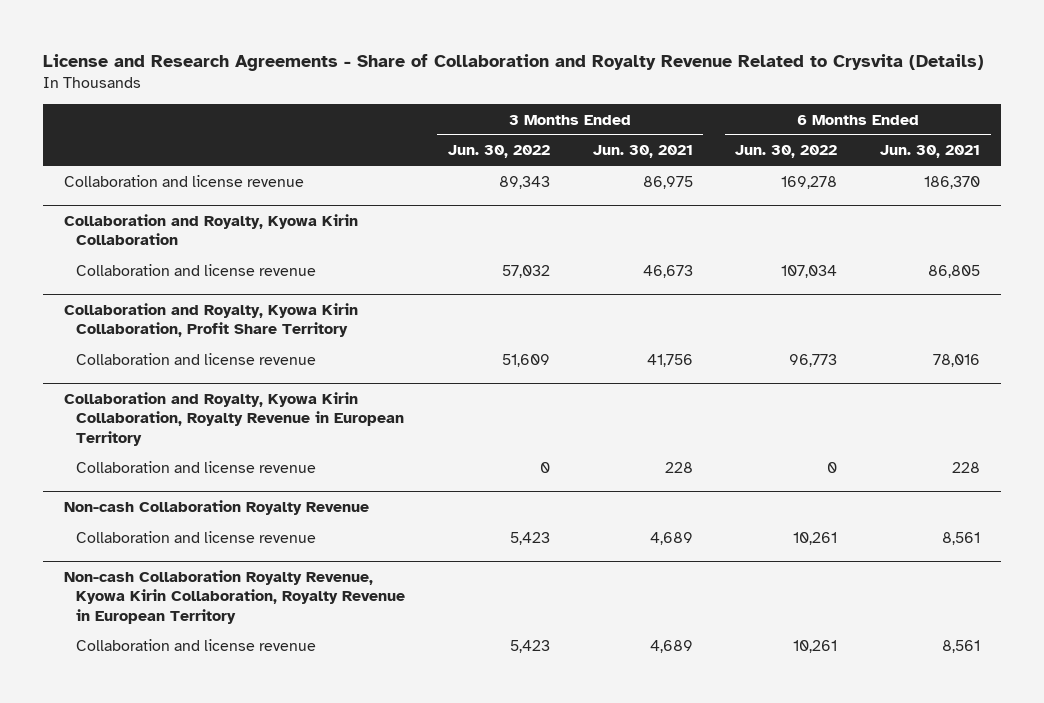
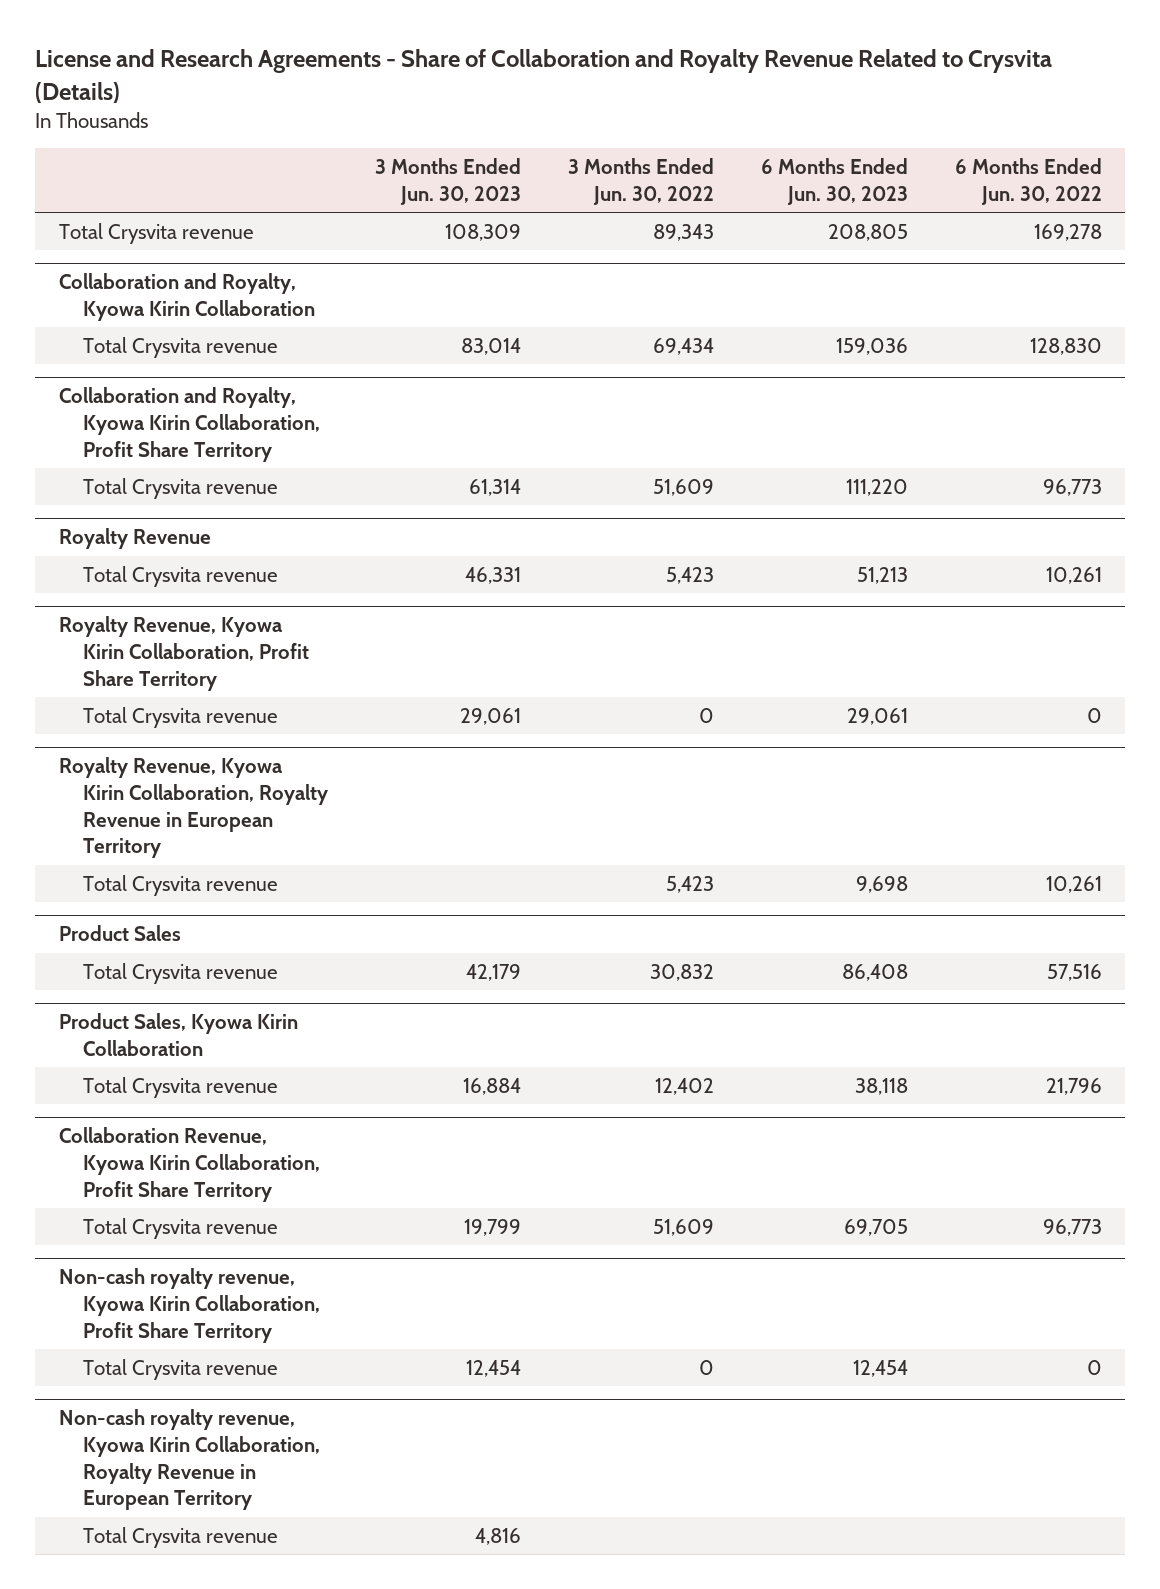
- | 3 Months Ended Jun. 30, 2022 | 3 Months Ended Jun. 30, 2021 | 6 Months Ended Jun. 30, 2022 | 6 Months Ended Jun. 30, 2021
+ | 3 Months Ended Jun. 30, 2023 | 3 Months Ended Jun. 30, 2022 | 6 Months Ended Jun. 30, 2023 | 6 Months Ended Jun. 30, 2022
- Collaboration and license revenue | 89,343 | 86,975 | 169,278 | 186,370
+ Total Crysvita revenue | 108,309 | 89,343 | 208,805 | 169,278
@ Collaboration and Royalty, Kyowa Kirin Collaboration
- Collaboration and license revenue | 57,032 | 46,673 | 107,034 | 86,805
+ Total Crysvita revenue | 83,014 | 69,434 | 159,036 | 128,830
@ Collaboration and Royalty, Kyowa Kirin Collaboration, Profit Share Territory
- Collaboration and license revenue | 51,609 | 41,756 | 96,773 | 78,016
- Collaboration and Royalty, Kyowa Kirin Collaboration, Royalty Revenue in European Territory
- Collaboration and license revenue | 0 | 228 | 0 | 228
- Non-cash Collaboration Royalty Revenue
- Collaboration and license revenue | 5,423 | 4,689 | 10,261 | 8,561
- Non-cash Collaboration Royalty Revenue, Kyowa Kirin Collaboration, Royalty Revenue in European Territory
- Collaboration and license revenue | 5,423 | 4,689 | 10,261 | 8,561
@ Collaboration and Royalty, Kyowa Kirin Collaboration, Profit Share Territory
+ Total Crysvita revenue | 61,314 | 51,609 | 111,220 | 96,773
+ Royalty Revenue
+ Total Crysvita revenue | 46,331 | 5,423 | 51,213 | 10,261
+ Royalty Revenue, Kyowa Kirin Collaboration, Profit Share Territory
+ Total Crysvita revenue | 29,061 | 0 | 29,061 | 0
+ Royalty Revenue, Kyowa Kirin Collaboration, Royalty Revenue in European Territory
+ Total Crysvita revenue | | 5,423 | 9,698 | 10,261
+ Product Sales
+ Total Crysvita revenue | 42,179 | 30,832 | 86,408 | 57,516
+ Product Sales, Kyowa Kirin Collaboration
+ Total Crysvita revenue | 16,884 | 12,402 | 38,118 | 21,796
+ Collaboration Revenue, Kyowa Kirin Collaboration, Profit Share Territory
+ Total Crysvita revenue | 19,799 | 51,609 | 69,705 | 96,773
+ Non-cash royalty revenue, Kyowa Kirin Collaboration, Profit Share Territory
+ Total Crysvita revenue | 12,454 | 0 | 12,454 | 0
+ Non-cash royalty revenue, Kyowa Kirin Collaboration, Royalty Revenue in European Territory
+ Total Crysvita revenue | 4,816 | | |

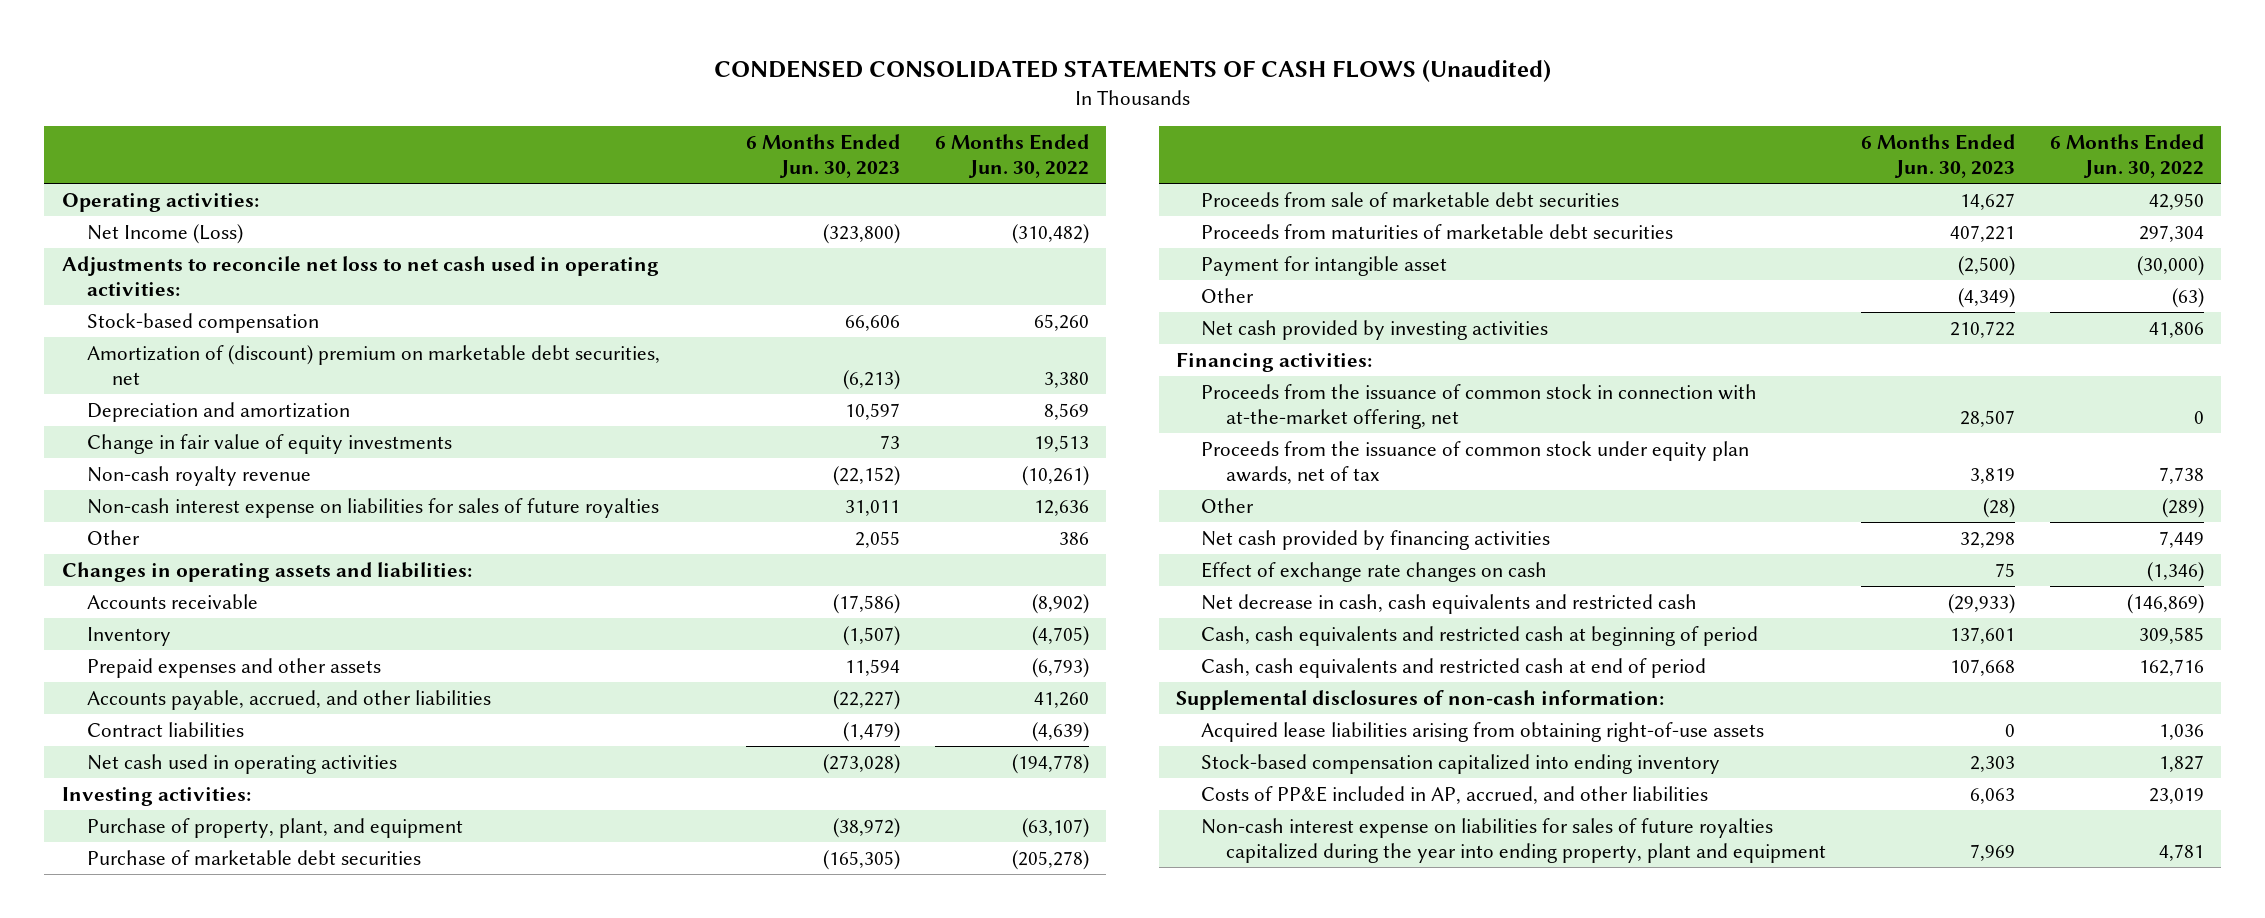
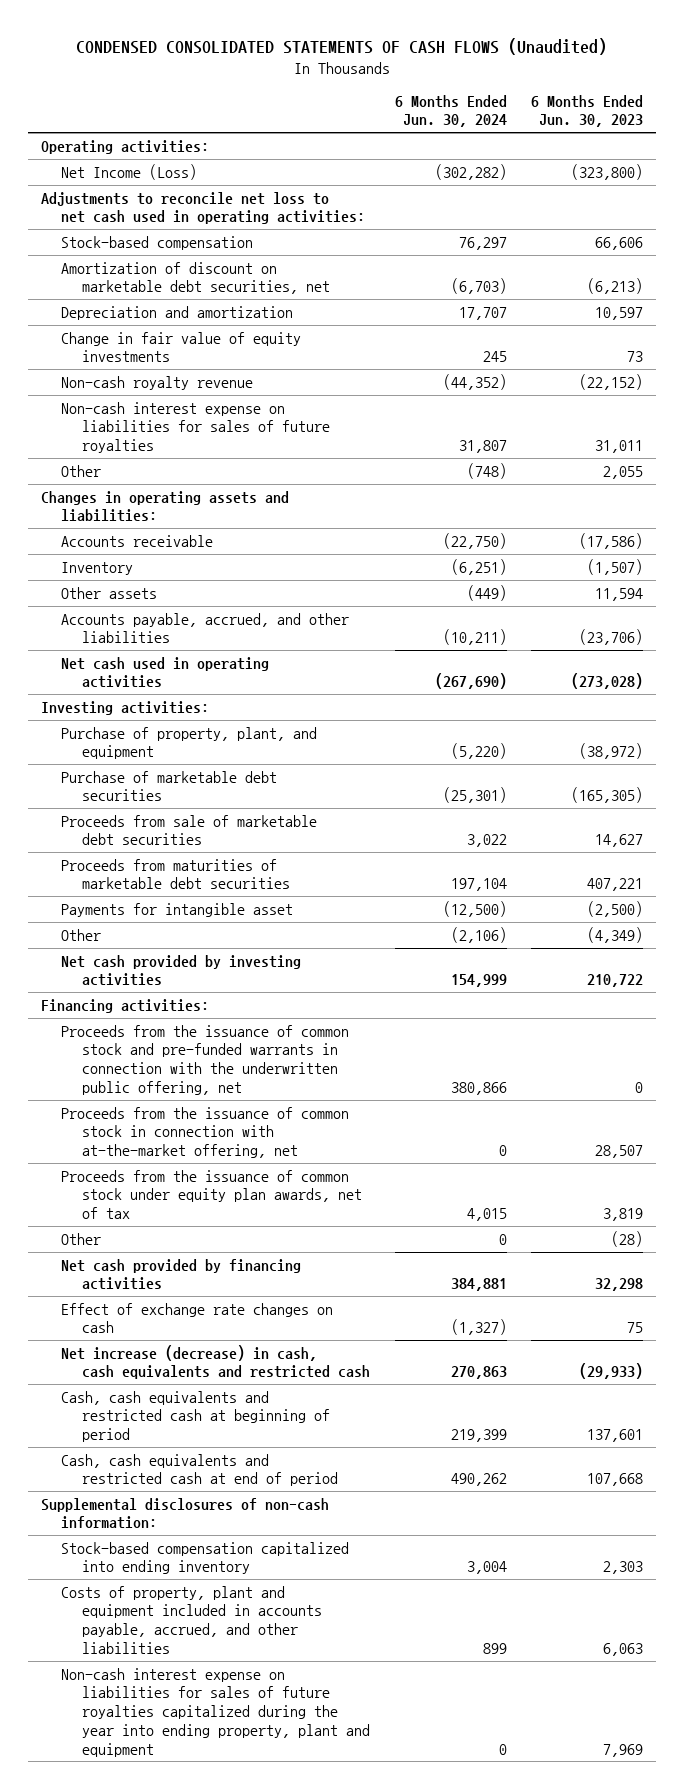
- | 6 Months Ended Jun. 30, 2023 | 6 Months Ended Jun. 30, 2022
+ | 6 Months Ended Jun. 30, 2024 | 6 Months Ended Jun. 30, 2023
- Amortization of (discount) premium on marketable debt securities, net | (6,213) | 3,380
+ Amortization of discount on marketable debt securities, net | (6,703) | (6,213)
- Prepaid expenses and other assets | 11,594 | (6,793)
- Accounts payable, accrued, and other liabilities | (22,227) | 41,260
- Contract liabilities | (1,479) | (4,639)
+ Other assets | (449) | 11,594
+ Accounts payable, accrued, and other liabilities | (10,211) | (23,706)
- Payment for intangible asset | (2,500) | (30,000)
+ Payments for intangible asset | (12,500) | (2,500)
+ Proceeds from the issuance of common stock and pre-funded warrants in connection with the underwritten public offering, net | 380,866 | 0
- Net decrease in cash, cash equivalents and restricted cash | (29,933) | (146,869)
+ Net increase (decrease) in cash, cash equivalents and restricted cash | 270,863 | (29,933)
- Acquired lease liabilities arising from obtaining right-of-use assets | 0 | 1,036
- Costs of PP&E included in AP, accrued, and other liabilities | 6,063 | 23,019
+ Costs of property, plant and equipment included in accounts payable, accrued, and other liabilities | 899 | 6,063

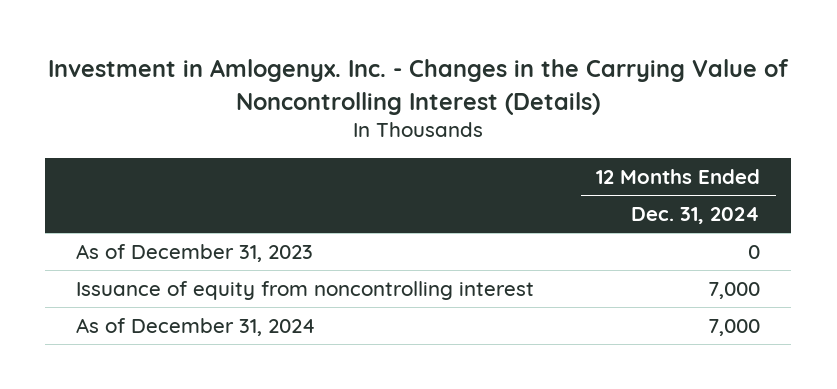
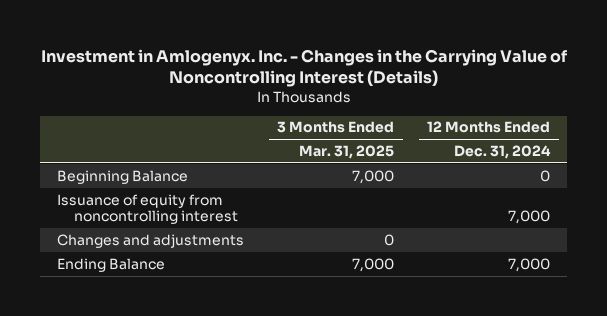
- | 12 Months Ended Dec. 31, 2024
+ | 3 Months Ended Mar. 31, 2025 | 12 Months Ended Dec. 31, 2024
- As of December 31, 2023 | 0
+ Beginning Balance | 7,000 | 0
- As of December 31, 2024 | 7,000
+ Changes and adjustments | 0 |
+ Ending Balance | 7,000 | 7,000

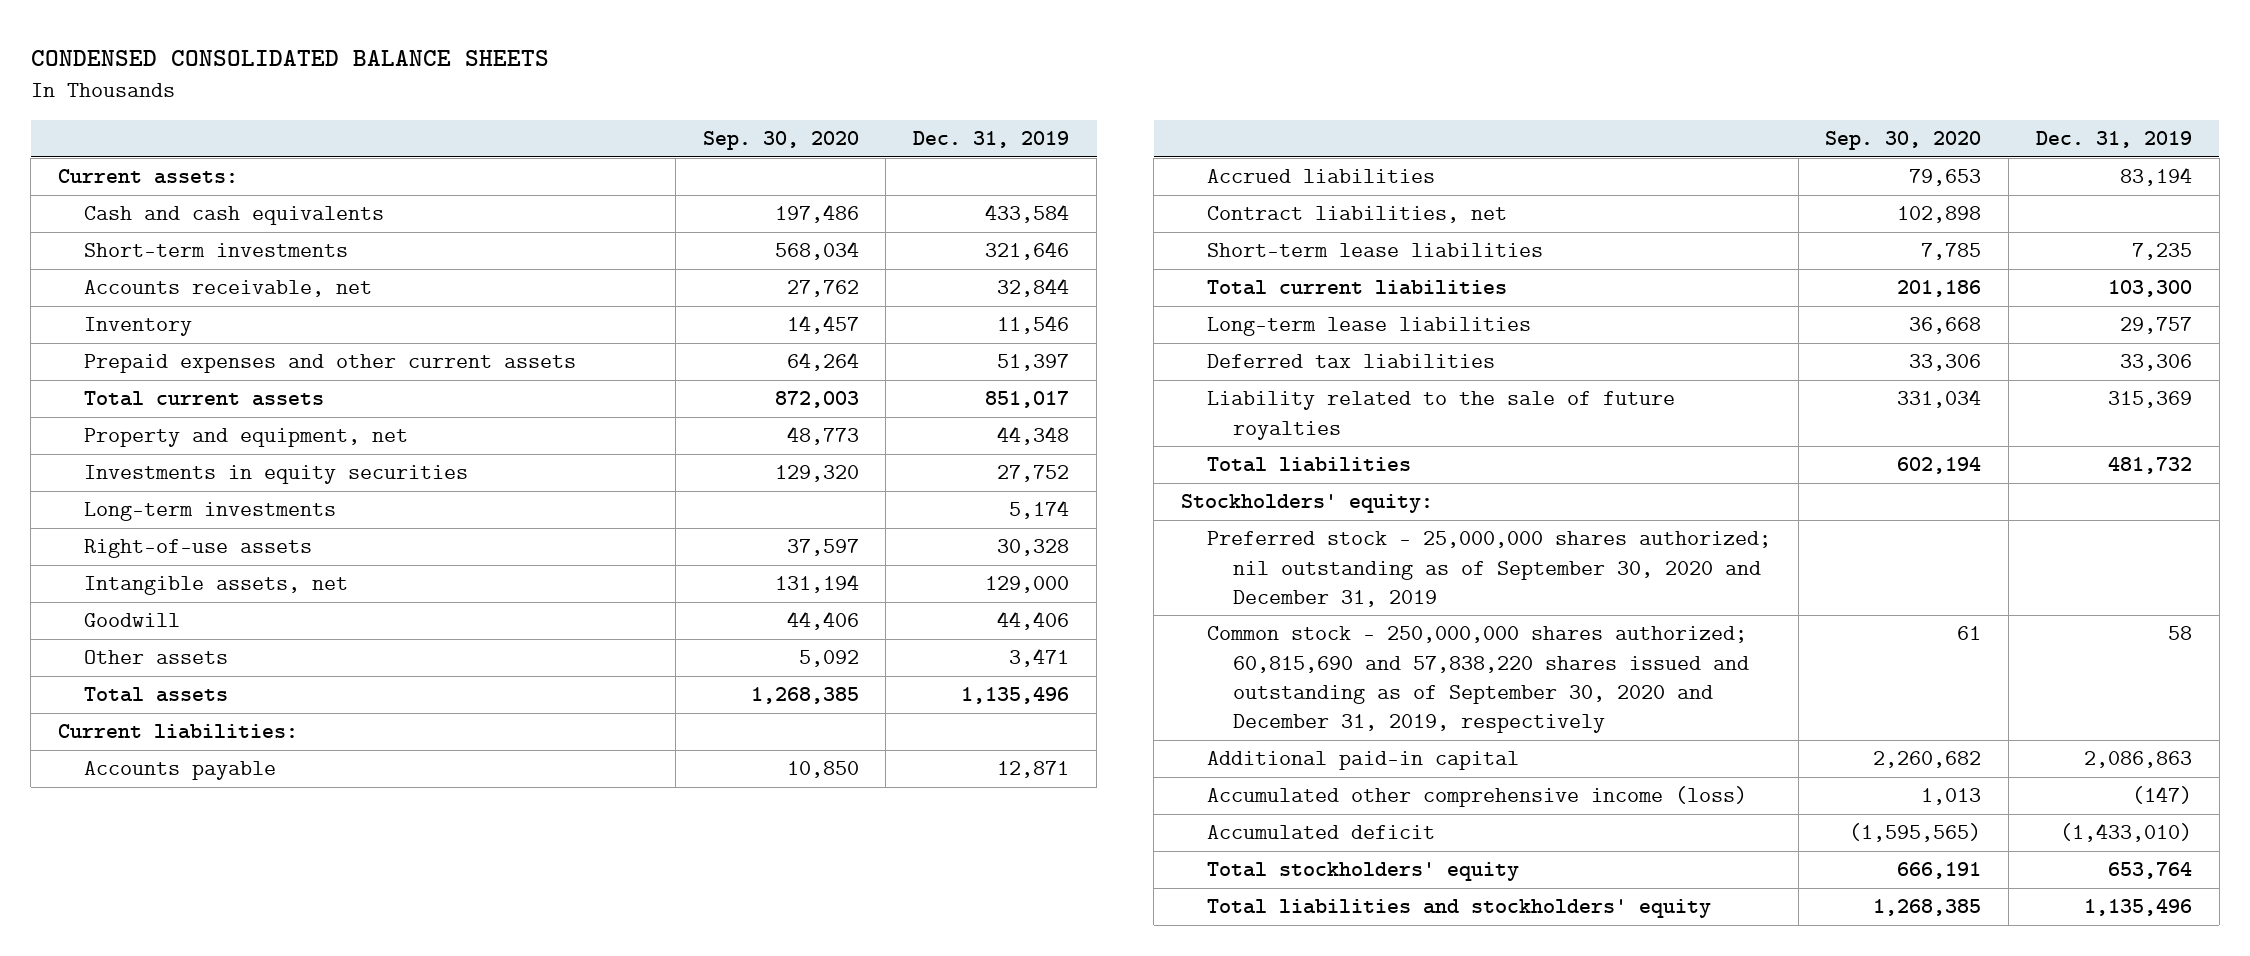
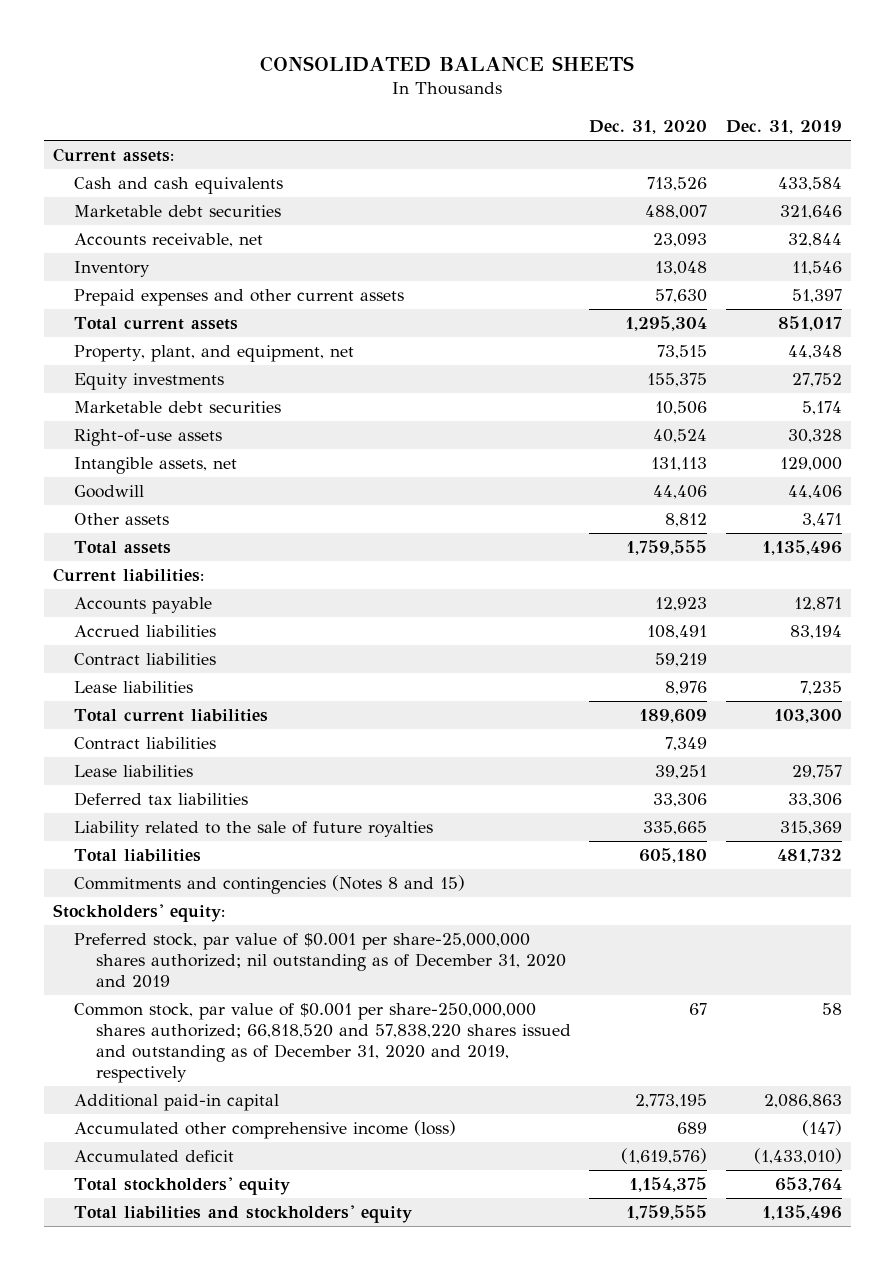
- CONDENSED CONSOLIDATED BALANCE SHEETS
+ CONSOLIDATED BALANCE SHEETS
- | Sep. 30, 2020 | Dec. 31, 2019
+ | Dec. 31, 2020 | Dec. 31, 2019
- Short-term investments | 568,034 | 321,646
+ Marketable debt securities | 488,007 | 321,646
- Property and equipment, net | 48,773 | 44,348
- Investments in equity securities | 129,320 | 27,752
- Long-term investments | | 5,174
+ Property, plant, and equipment, net | 73,515 | 44,348
+ Equity investments | 155,375 | 27,752
+ Marketable debt securities | 10,506 | 5,174
- Contract liabilities, net | 102,898 |
- Short-term lease liabilities | 7,785 | 7,235
+ Contract liabilities | 59,219 |
+ Lease liabilities | 8,976 | 7,235
- Long-term lease liabilities | 36,668 | 29,757
+ Contract liabilities | 7,349 |
+ Lease liabilities | 39,251 | 29,757
+ Commitments and contingencies (Notes 8 and 15)
- Preferred stock - 25,000,000 shares authorized; nil outstanding as of September 30, 2020 and December 31, 2019
- Common stock - 250,000,000 shares authorized; 60,815,690 and 57,838,220 shares issued and outstanding as of September 30, 2020 and December 31, 2019, respectively | 61 | 58
+ Preferred stock, par value of $0.001 per share-25,000,000 shares authorized; nil outstanding as of December 31, 2020 and 2019
+ Common stock, par value of $0.001 per share-250,000,000 shares authorized; 66,818,520 and 57,838,220 shares issued and outstanding as of December 31, 2020 and 2019, respectively | 67 | 58

